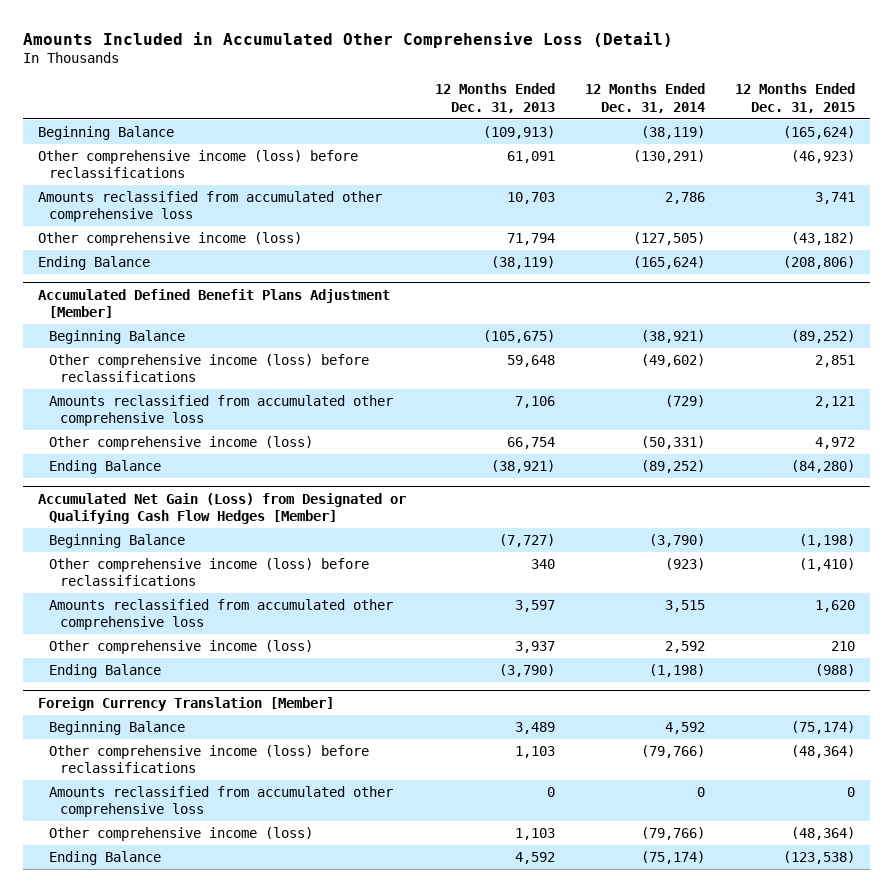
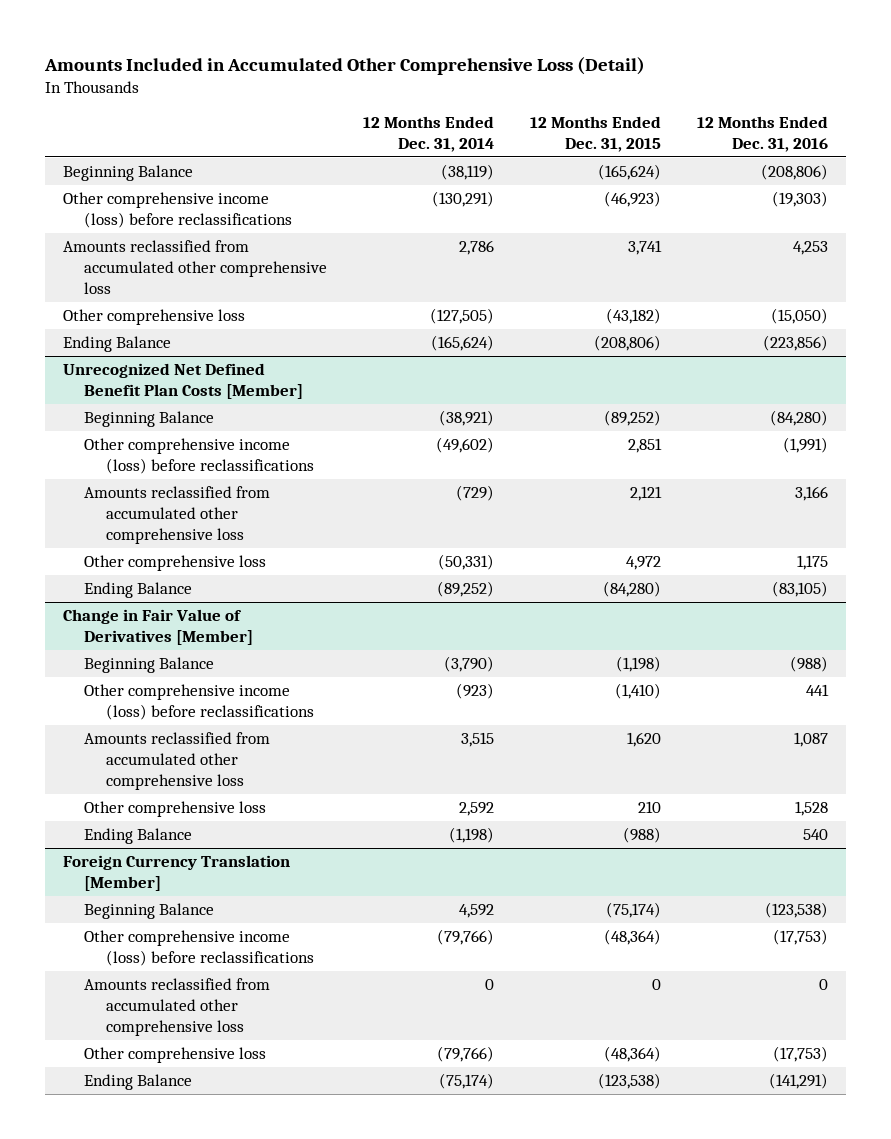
- | 12 Months Ended Dec. 31, 2013 | 12 Months Ended Dec. 31, 2014 | 12 Months Ended Dec. 31, 2015
+ | 12 Months Ended Dec. 31, 2014 | 12 Months Ended Dec. 31, 2015 | 12 Months Ended Dec. 31, 2016
- Other comprehensive income (loss) | 71,794 | (127,505) | (43,182)
+ Other comprehensive loss | (127,505) | (43,182) | (15,050)
- Accumulated Defined Benefit Plans Adjustment [Member]
+ Unrecognized Net Defined Benefit Plan Costs [Member]
- Other comprehensive income (loss) | 66,754 | (50,331) | 4,972
+ Other comprehensive loss | (50,331) | 4,972 | 1,175
- Accumulated Net Gain (Loss) from Designated or Qualifying Cash Flow Hedges [Member]
+ Change in Fair Value of Derivatives [Member]
- Other comprehensive income (loss) | 3,937 | 2,592 | 210
+ Other comprehensive loss | 2,592 | 210 | 1,528
@ Foreign Currency Translation [Member]
- Other comprehensive income (loss) | 1,103 | (79,766) | (48,364)
+ Other comprehensive loss | (79,766) | (48,364) | (17,753)

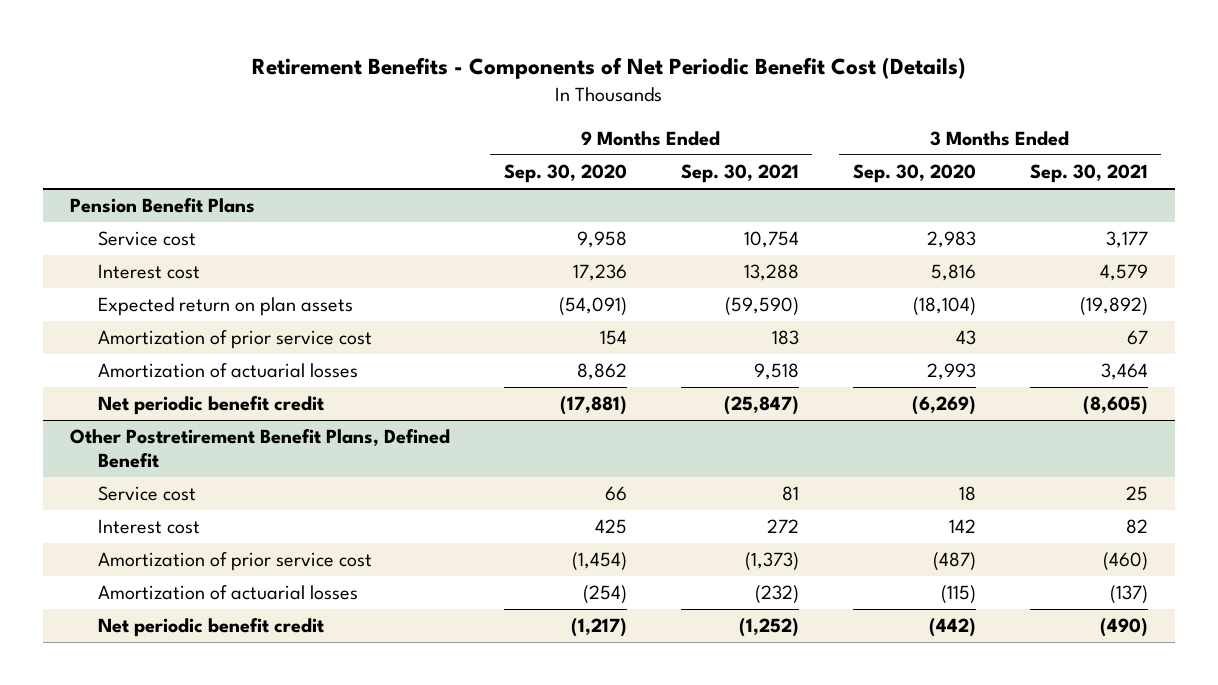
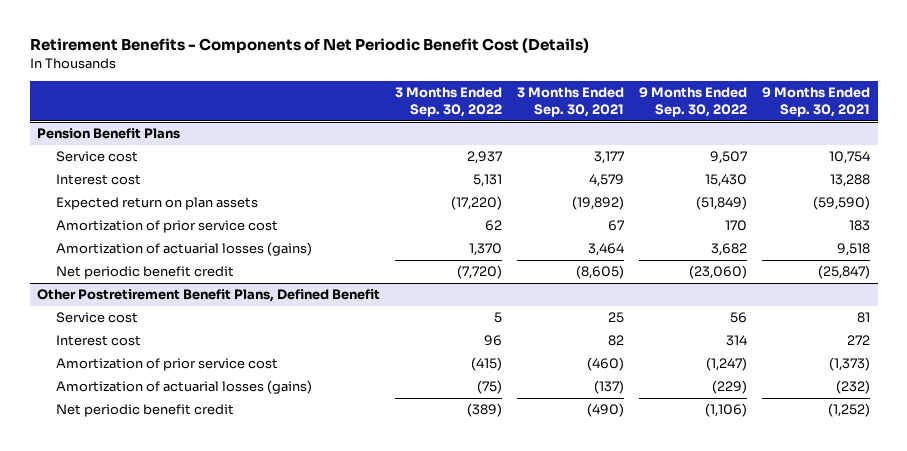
- | 9 Months Ended Sep. 30, 2020 | 9 Months Ended Sep. 30, 2021 | 3 Months Ended Sep. 30, 2020 | 3 Months Ended Sep. 30, 2021
+ | 3 Months Ended Sep. 30, 2022 | 3 Months Ended Sep. 30, 2021 | 9 Months Ended Sep. 30, 2022 | 9 Months Ended Sep. 30, 2021
@ Pension Benefit Plans
- Amortization of actuarial losses | 8,862 | 9,518 | 2,993 | 3,464
+ Amortization of actuarial losses (gains) | 1,370 | 3,464 | 3,682 | 9,518
@ Other Postretirement Benefit Plans, Defined Benefit
- Amortization of actuarial losses | (254) | (232) | (115) | (137)
+ Amortization of actuarial losses (gains) | (75) | (137) | (229) | (232)

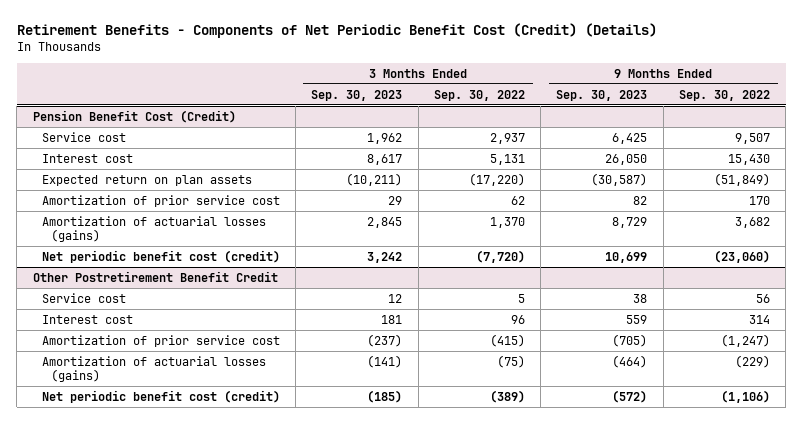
- Retirement Benefits - Components of Net Periodic Benefit Cost (Details)
+ Retirement Benefits - Components of Net Periodic Benefit Cost (Credit) (Details)
- | 3 Months Ended Sep. 30, 2022 | 3 Months Ended Sep. 30, 2021 | 9 Months Ended Sep. 30, 2022 | 9 Months Ended Sep. 30, 2021
+ | 3 Months Ended Sep. 30, 2023 | 3 Months Ended Sep. 30, 2022 | 9 Months Ended Sep. 30, 2023 | 9 Months Ended Sep. 30, 2022
- Pension Benefit Plans
+ Pension Benefit Cost (Credit)
- Net periodic benefit credit | (7,720) | (8,605) | (23,060) | (25,847)
- Other Postretirement Benefit Plans, Defined Benefit
+ Net periodic benefit cost (credit) | 3,242 | (7,720) | 10,699 | (23,060)
+ Other Postretirement Benefit Credit
- Net periodic benefit credit | (389) | (490) | (1,106) | (1,252)
+ Net periodic benefit cost (credit) | (185) | (389) | (572) | (1,106)

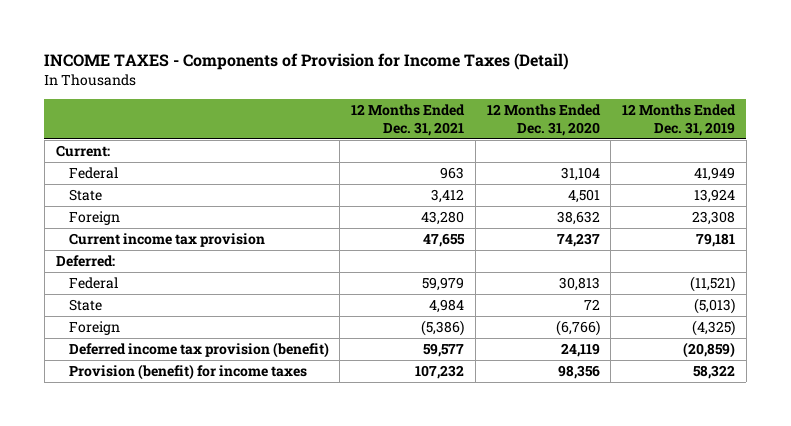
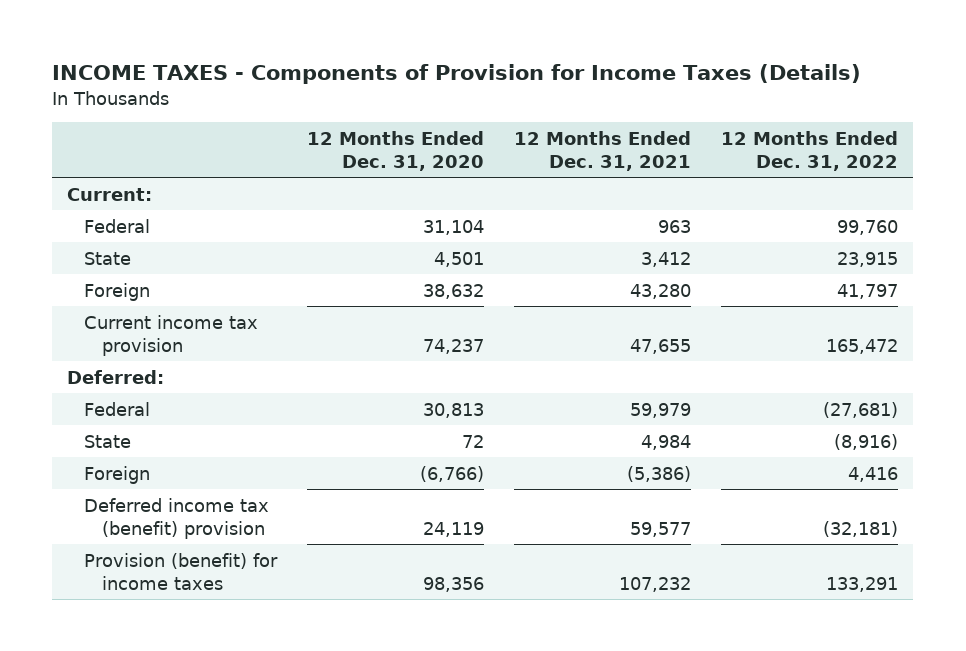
- INCOME TAXES - Components of Provision for Income Taxes (Detail)
+ INCOME TAXES - Components of Provision for Income Taxes (Details)
- | 12 Months Ended Dec. 31, 2021 | 12 Months Ended Dec. 31, 2020 | 12 Months Ended Dec. 31, 2019
+ | 12 Months Ended Dec. 31, 2020 | 12 Months Ended Dec. 31, 2021 | 12 Months Ended Dec. 31, 2022
- Deferred income tax provision (benefit) | 59,577 | 24,119 | (20,859)
+ Deferred income tax (benefit) provision | 24,119 | 59,577 | (32,181)

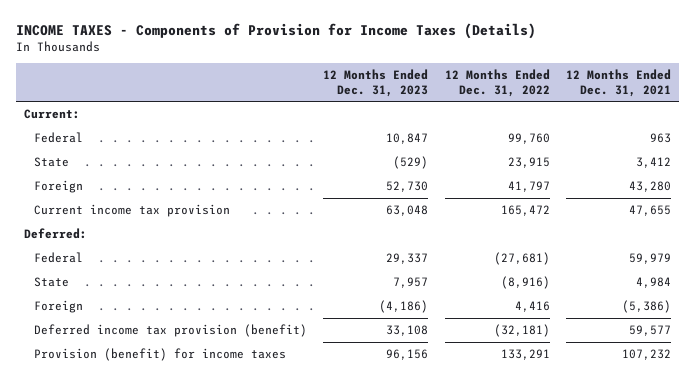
- | 12 Months Ended Dec. 31, 2020 | 12 Months Ended Dec. 31, 2021 | 12 Months Ended Dec. 31, 2022
+ | 12 Months Ended Dec. 31, 2023 | 12 Months Ended Dec. 31, 2022 | 12 Months Ended Dec. 31, 2021
- Deferred income tax (benefit) provision | 24,119 | 59,577 | (32,181)
+ Deferred income tax provision (benefit) | 33,108 | (32,181) | 59,577

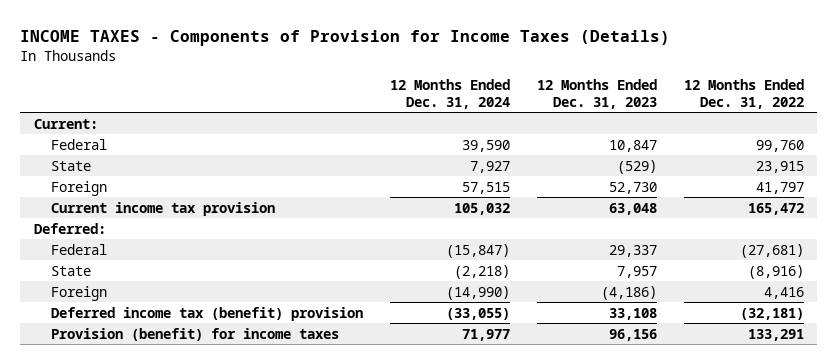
- | 12 Months Ended Dec. 31, 2023 | 12 Months Ended Dec. 31, 2022 | 12 Months Ended Dec. 31, 2021
+ | 12 Months Ended Dec. 31, 2024 | 12 Months Ended Dec. 31, 2023 | 12 Months Ended Dec. 31, 2022
- Deferred income tax provision (benefit) | 33,108 | (32,181) | 59,577
+ Deferred income tax (benefit) provision | (33,055) | 33,108 | (32,181)

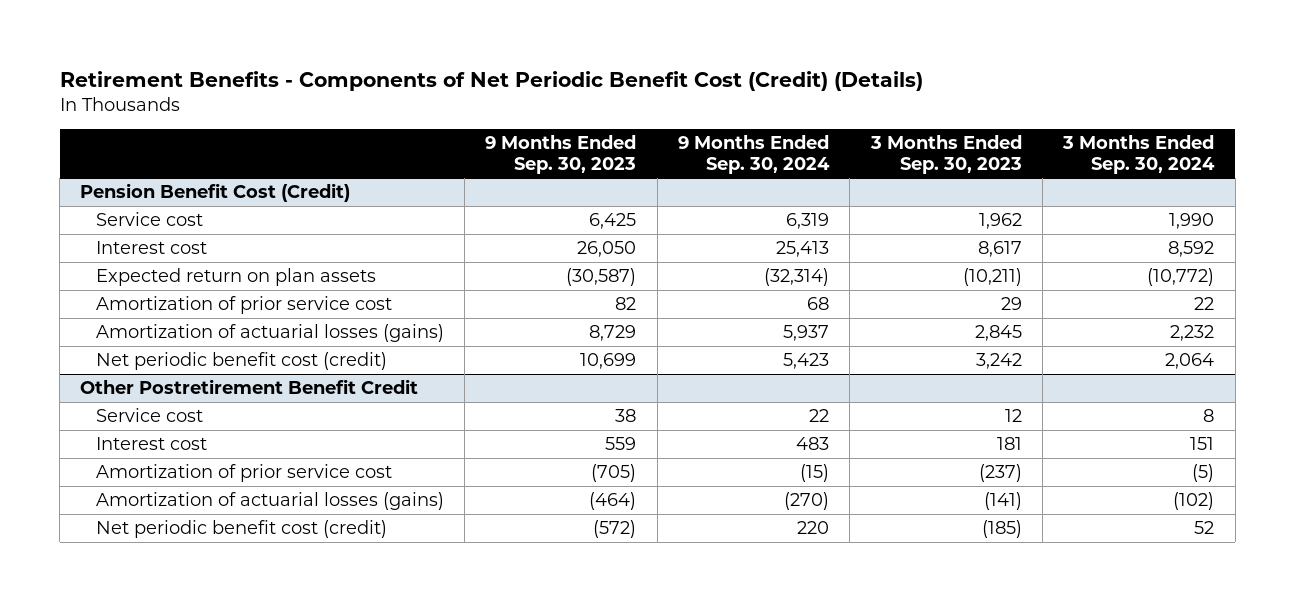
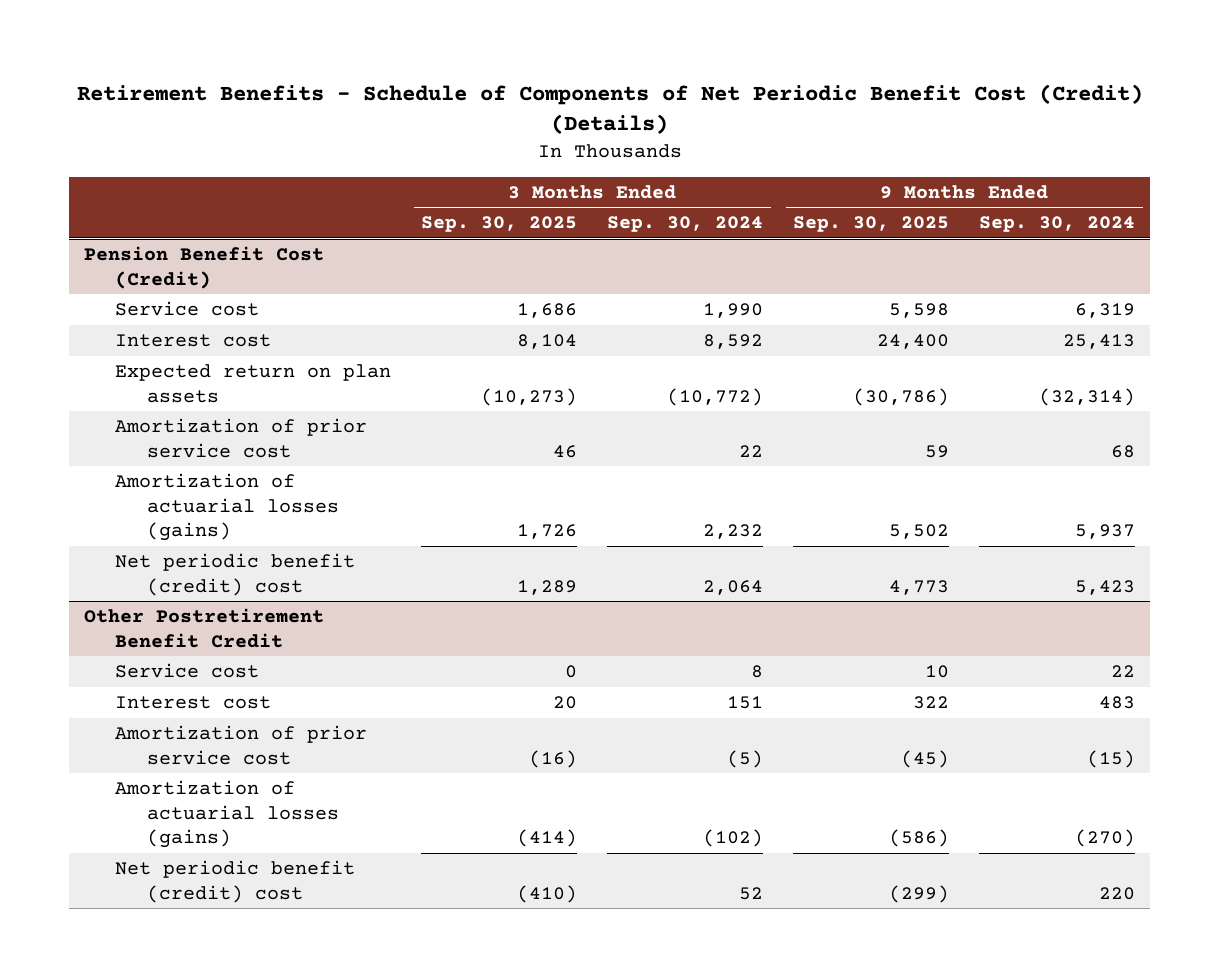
- Retirement Benefits - Components of Net Periodic Benefit Cost (Credit) (Details)
+ Retirement Benefits - Schedule of Components of Net Periodic Benefit Cost (Credit) (Details)
- | 9 Months Ended Sep. 30, 2023 | 9 Months Ended Sep. 30, 2024 | 3 Months Ended Sep. 30, 2023 | 3 Months Ended Sep. 30, 2024
+ | 3 Months Ended Sep. 30, 2025 | 3 Months Ended Sep. 30, 2024 | 9 Months Ended Sep. 30, 2025 | 9 Months Ended Sep. 30, 2024
@ Pension Benefit Cost (Credit)
- Net periodic benefit cost (credit) | 10,699 | 5,423 | 3,242 | 2,064
+ Net periodic benefit (credit) cost | 1,289 | 2,064 | 4,773 | 5,423
@ Other Postretirement Benefit Credit
- Net periodic benefit cost (credit) | (572) | 220 | (185) | 52
+ Net periodic benefit (credit) cost | (410) | 52 | (299) | 220

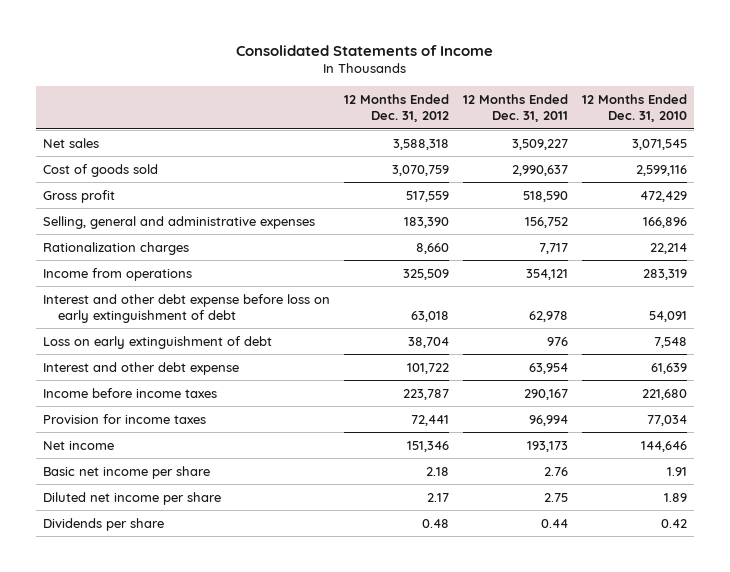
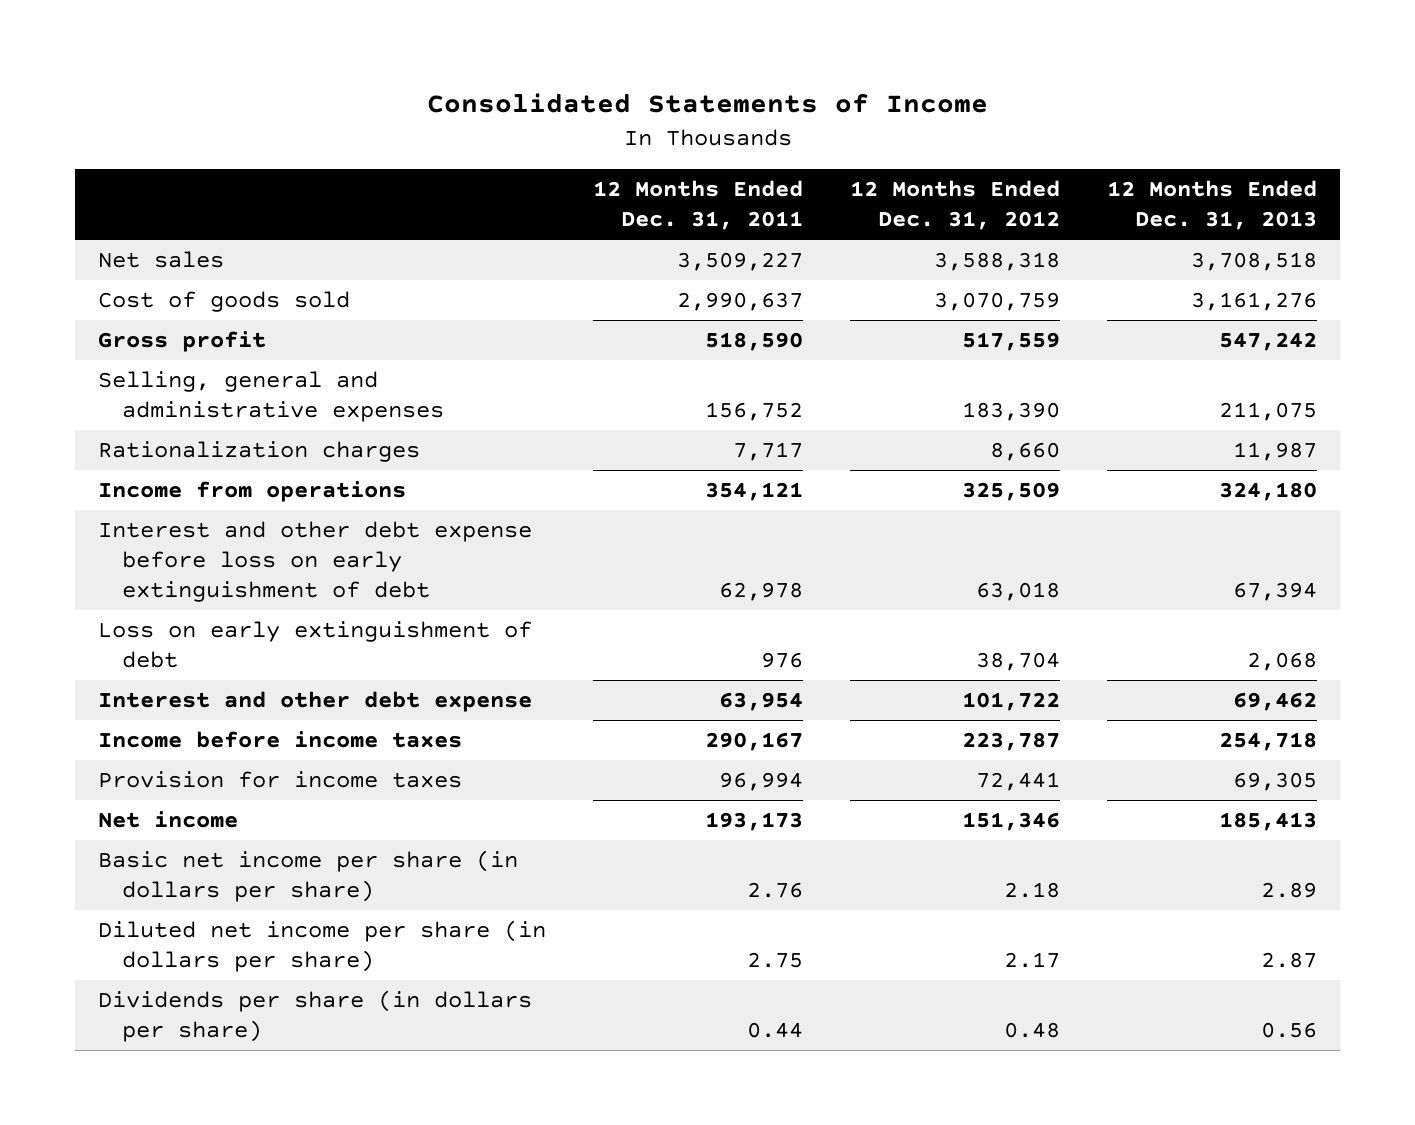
- | 12 Months Ended Dec. 31, 2012 | 12 Months Ended Dec. 31, 2011 | 12 Months Ended Dec. 31, 2010
+ | 12 Months Ended Dec. 31, 2011 | 12 Months Ended Dec. 31, 2012 | 12 Months Ended Dec. 31, 2013
- Basic net income per share | 2.18 | 2.76 | 1.91
- Diluted net income per share | 2.17 | 2.75 | 1.89
- Dividends per share | 0.48 | 0.44 | 0.42
+ Basic net income per share (in dollars per share) | 2.76 | 2.18 | 2.89
+ Diluted net income per share (in dollars per share) | 2.75 | 2.17 | 2.87
+ Dividends per share (in dollars per share) | 0.44 | 0.48 | 0.56

